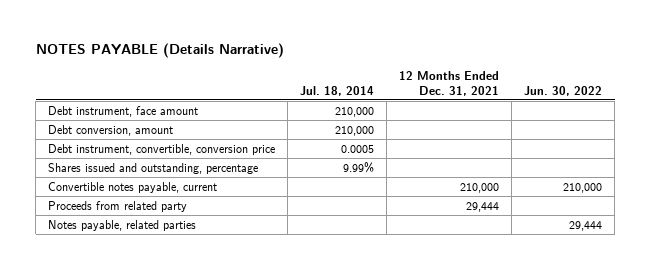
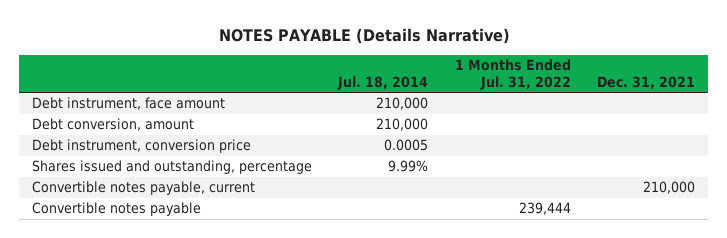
- | Jul. 18, 2014 | 12 Months Ended Dec. 31, 2021 | Jun. 30, 2022
+ | Jul. 18, 2014 | 1 Months Ended Jul. 31, 2022 | Dec. 31, 2021
- Debt instrument, convertible, conversion price | 0.0005 | |
+ Debt instrument, conversion price | 0.0005 | |
- Proceeds from related party | | 29,444 |
- Notes payable, related parties | | | 29,444
+ Convertible notes payable | | 239,444 |

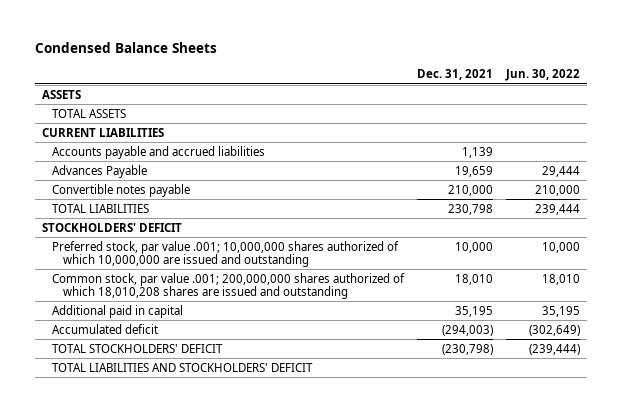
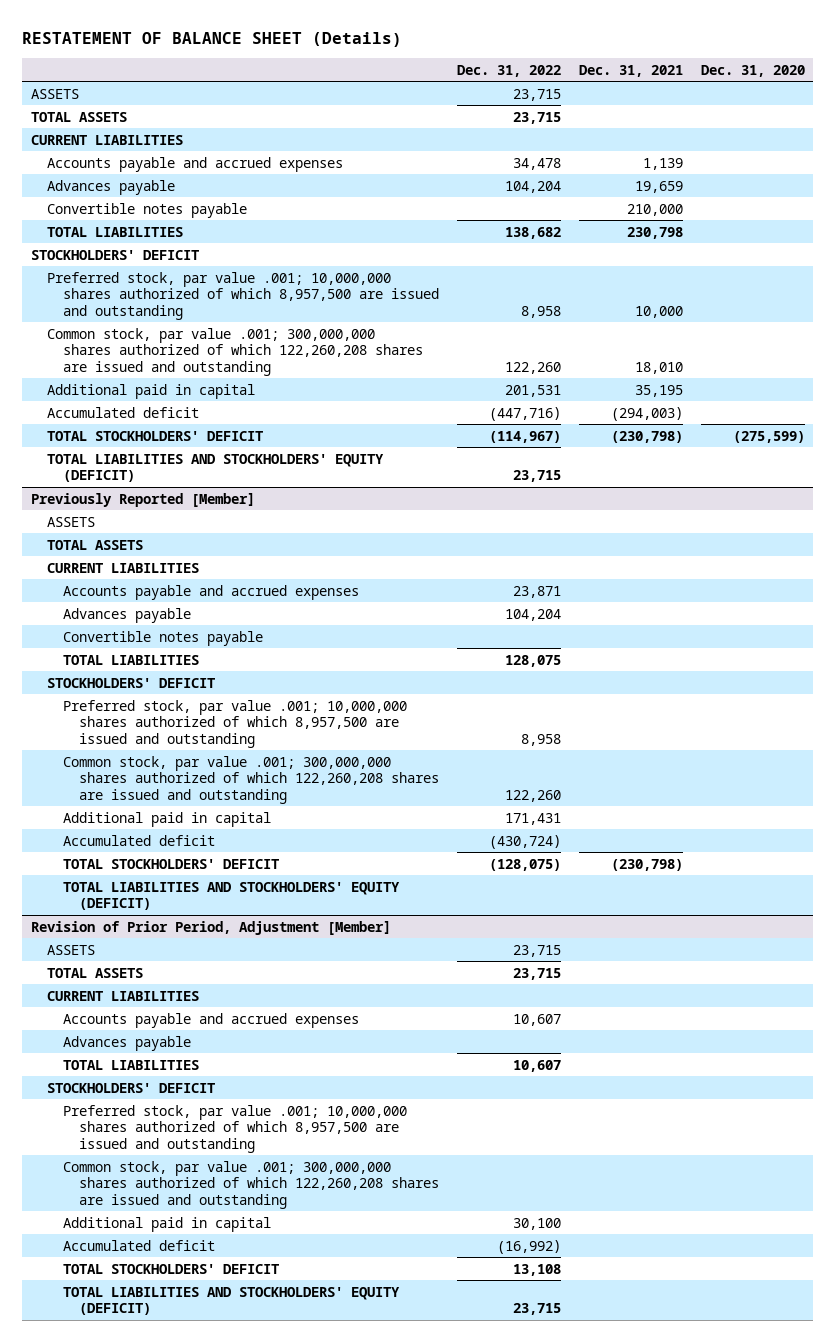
- Condensed Balance Sheets
+ RESTATEMENT OF BALANCE SHEET (Details)
- | Dec. 31, 2021 | Jun. 30, 2022
+ | Dec. 31, 2022 | Dec. 31, 2021 | Dec. 31, 2020
- Accounts payable and accrued liabilities | 1,139 |
- Advances Payable | 19,659 | 29,444
+ Accounts payable and accrued expenses | 34,478 | 1,139 |
+ Advances payable | 104,204 | 19,659 |
- Preferred stock, par value .001; 10,000,000 shares authorized of which 10,000,000 are issued and outstanding | 10,000 | 10,000
- Common stock, par value .001; 200,000,000 shares authorized of which 18,010,208 shares are issued and outstanding | 18,010 | 18,010
+ Preferred stock, par value .001; 10,000,000 shares authorized of which 8,957,500 are issued and outstanding | 8,958 | 10,000 |
+ Common stock, par value .001; 300,000,000 shares authorized of which 122,260,208 shares are issued and outstanding | 122,260 | 18,010 |
- TOTAL LIABILITIES AND STOCKHOLDERS' DEFICIT
+ TOTAL LIABILITIES AND STOCKHOLDERS' EQUITY (DEFICIT) | 23,715 | |
+ Previously Reported [Member]
+ ASSETS
+ TOTAL ASSETS
+ CURRENT LIABILITIES
+ Accounts payable and accrued expenses | 23,871 | |
+ Advances payable | 104,204 | |
+ Convertible notes payable
+ TOTAL LIABILITIES | 128,075 | |
+ STOCKHOLDERS' DEFICIT
+ Preferred stock, par value .001; 10,000,000 shares authorized of which 8,957,500 are issued and outstanding | 8,958 | |
+ Common stock, par value .001; 300,000,000 shares authorized of which 122,260,208 shares are issued and outstanding | 122,260 | |
+ Additional paid in capital | 171,431 | |
+ Accumulated deficit | (430,724) | |
+ TOTAL STOCKHOLDERS' DEFICIT | (128,075) | (230,798) |
+ TOTAL LIABILITIES AND STOCKHOLDERS' EQUITY (DEFICIT)
+ Revision of Prior Period, Adjustment [Member]
+ ASSETS | 23,715 | |
+ TOTAL ASSETS | 23,715 | |
+ CURRENT LIABILITIES
+ Accounts payable and accrued expenses | 10,607 | |
+ Advances payable
+ TOTAL LIABILITIES | 10,607 | |
+ STOCKHOLDERS' DEFICIT
+ Preferred stock, par value .001; 10,000,000 shares authorized of which 8,957,500 are issued and outstanding
+ Common stock, par value .001; 300,000,000 shares authorized of which 122,260,208 shares are issued and outstanding
+ Additional paid in capital | 30,100 | |
+ Accumulated deficit | (16,992) | |
+ TOTAL STOCKHOLDERS' DEFICIT | 13,108 | |
+ TOTAL LIABILITIES AND STOCKHOLDERS' EQUITY (DEFICIT) | 23,715 | |

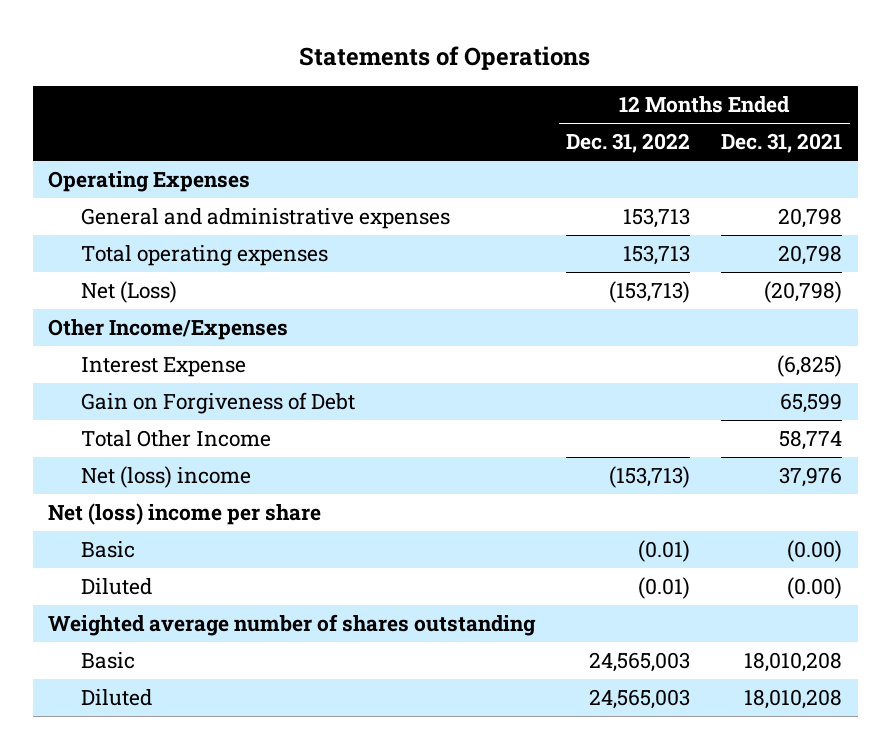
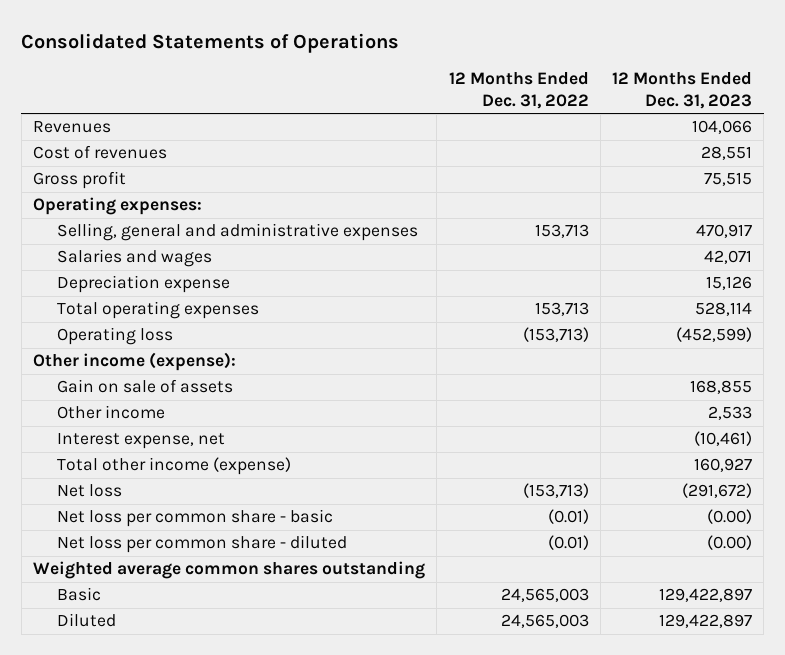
- Statements of Operations
+ Consolidated Statements of Operations
- | 12 Months Ended Dec. 31, 2022 | 12 Months Ended Dec. 31, 2021
+ | 12 Months Ended Dec. 31, 2022 | 12 Months Ended Dec. 31, 2023
- Operating Expenses
- General and administrative expenses | 153,713 | 20,798
+ Revenues | | 104,066
+ Cost of revenues | | 28,551
+ Gross profit | | 75,515
+ Operating expenses:
+ Selling, general and administrative expenses | 153,713 | 470,917
+ Salaries and wages | | 42,071
+ Depreciation expense | | 15,126
- Net (Loss) | (153,713) | (20,798)
- Other Income/Expenses
- Interest Expense | | (6,825)
- Gain on Forgiveness of Debt | | 65,599
- Total Other Income | | 58,774
- Net (loss) income | (153,713) | 37,976
- Net (loss) income per share
- Basic | (0.01) | (0.00)
- Diluted | (0.01) | (0.00)
- Weighted average number of shares outstanding
+ Operating loss | (153,713) | (452,599)
+ Other income (expense):
+ Gain on sale of assets | | 168,855
+ Other income | | 2,533
+ Interest expense, net | | (10,461)
+ Total other income (expense) | | 160,927
+ Net loss | (153,713) | (291,672)
+ Net loss per common share - basic | (0.01) | (0.00)
+ Net loss per common share - diluted | (0.01) | (0.00)
+ Weighted average common shares outstanding

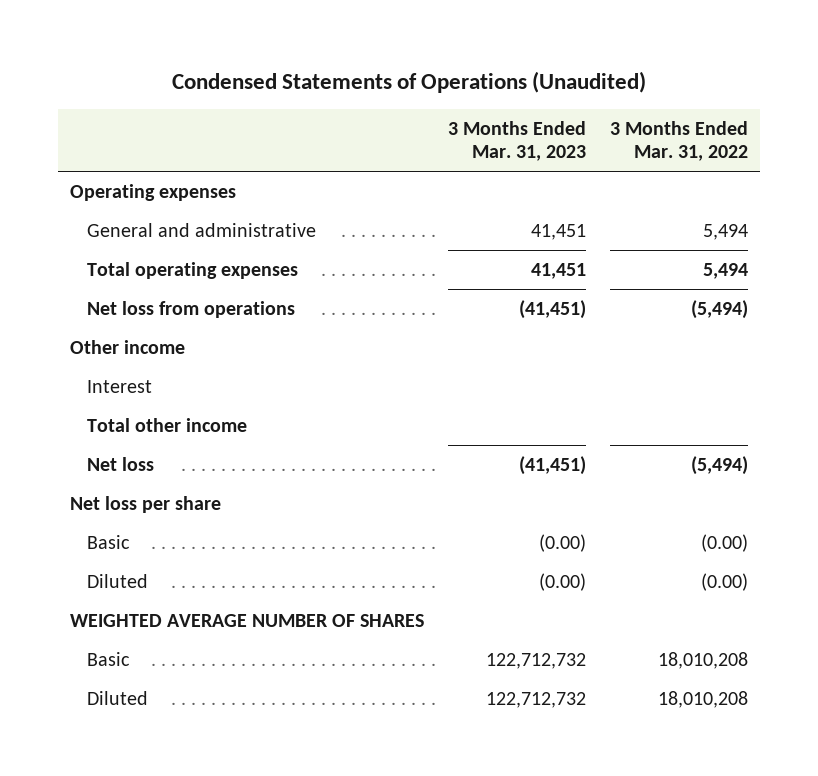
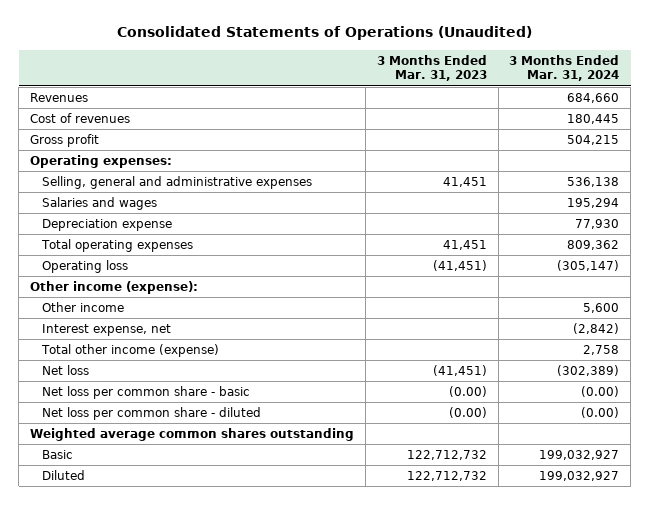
- Condensed Statements of Operations (Unaudited)
+ Consolidated Statements of Operations (Unaudited)
- | 3 Months Ended Mar. 31, 2023 | 3 Months Ended Mar. 31, 2022
+ | 3 Months Ended Mar. 31, 2023 | 3 Months Ended Mar. 31, 2024
- Operating expenses
- General and administrative | 41,451 | 5,494
+ Revenues | | 684,660
+ Cost of revenues | | 180,445
+ Gross profit | | 504,215
+ Operating expenses:
+ Selling, general and administrative expenses | 41,451 | 536,138
+ Salaries and wages | | 195,294
+ Depreciation expense | | 77,930
- Net loss from operations | (41,451) | (5,494)
+ Operating loss | (41,451) | (305,147)
+ Other income (expense):
- Interest
- Total other income
+ Interest expense, net | | (2,842)
+ Total other income (expense) | | 2,758
- Net loss per share
- Basic | (0.00) | (0.00)
- Diluted | (0.00) | (0.00)
- WEIGHTED AVERAGE NUMBER OF SHARES
+ Net loss per common share - basic | (0.00) | (0.00)
+ Net loss per common share - diluted | (0.00) | (0.00)
+ Weighted average common shares outstanding

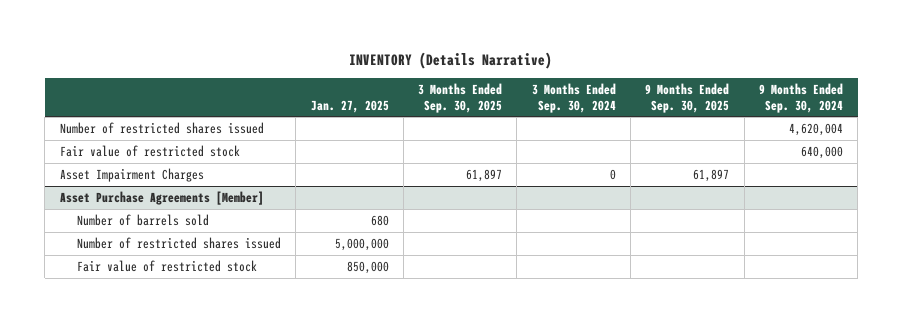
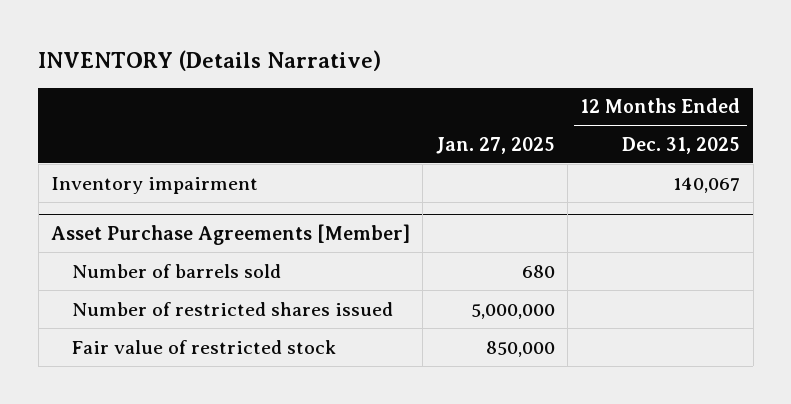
- | Jan. 27, 2025 | 3 Months Ended Sep. 30, 2025 | 3 Months Ended Sep. 30, 2024 | 9 Months Ended Sep. 30, 2025 | 9 Months Ended Sep. 30, 2024
+ | Jan. 27, 2025 | 12 Months Ended Dec. 31, 2025
- Number of restricted shares issued | | | | | 4,620,004
- Fair value of restricted stock | | | | | 640,000
- Asset Impairment Charges | | 61,897 | 0 | 61,897 |
+ Inventory impairment | | 140,067

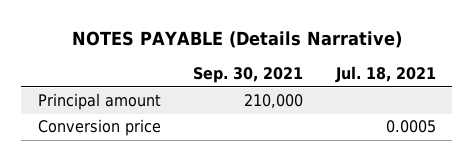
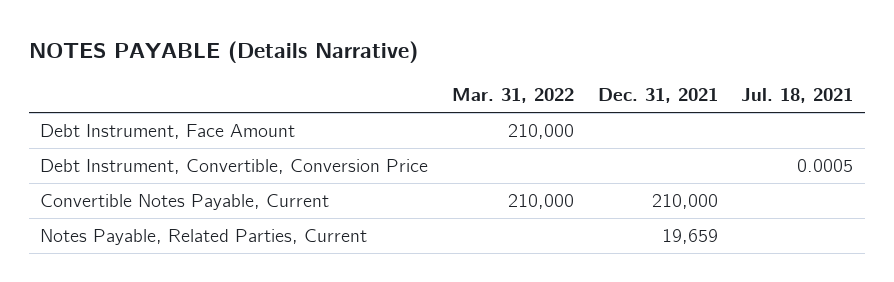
- | Sep. 30, 2021 | Jul. 18, 2021
+ | Mar. 31, 2022 | Dec. 31, 2021 | Jul. 18, 2021
- Principal amount | 210,000 |
- Conversion price | | 0.0005
+ Debt Instrument, Face Amount | 210,000 | |
+ Debt Instrument, Convertible, Conversion Price | | | 0.0005
+ Convertible Notes Payable, Current | 210,000 | 210,000 |
+ Notes Payable, Related Parties, Current | | 19,659 |

